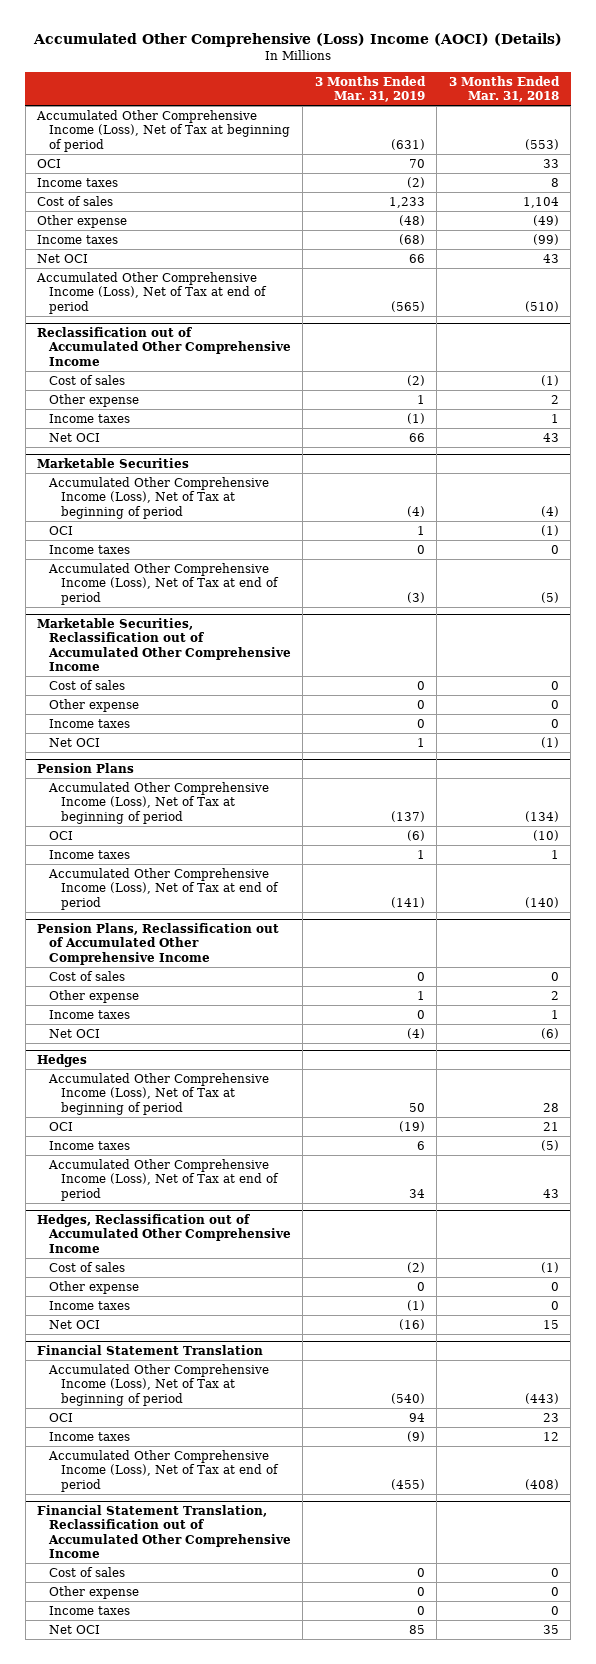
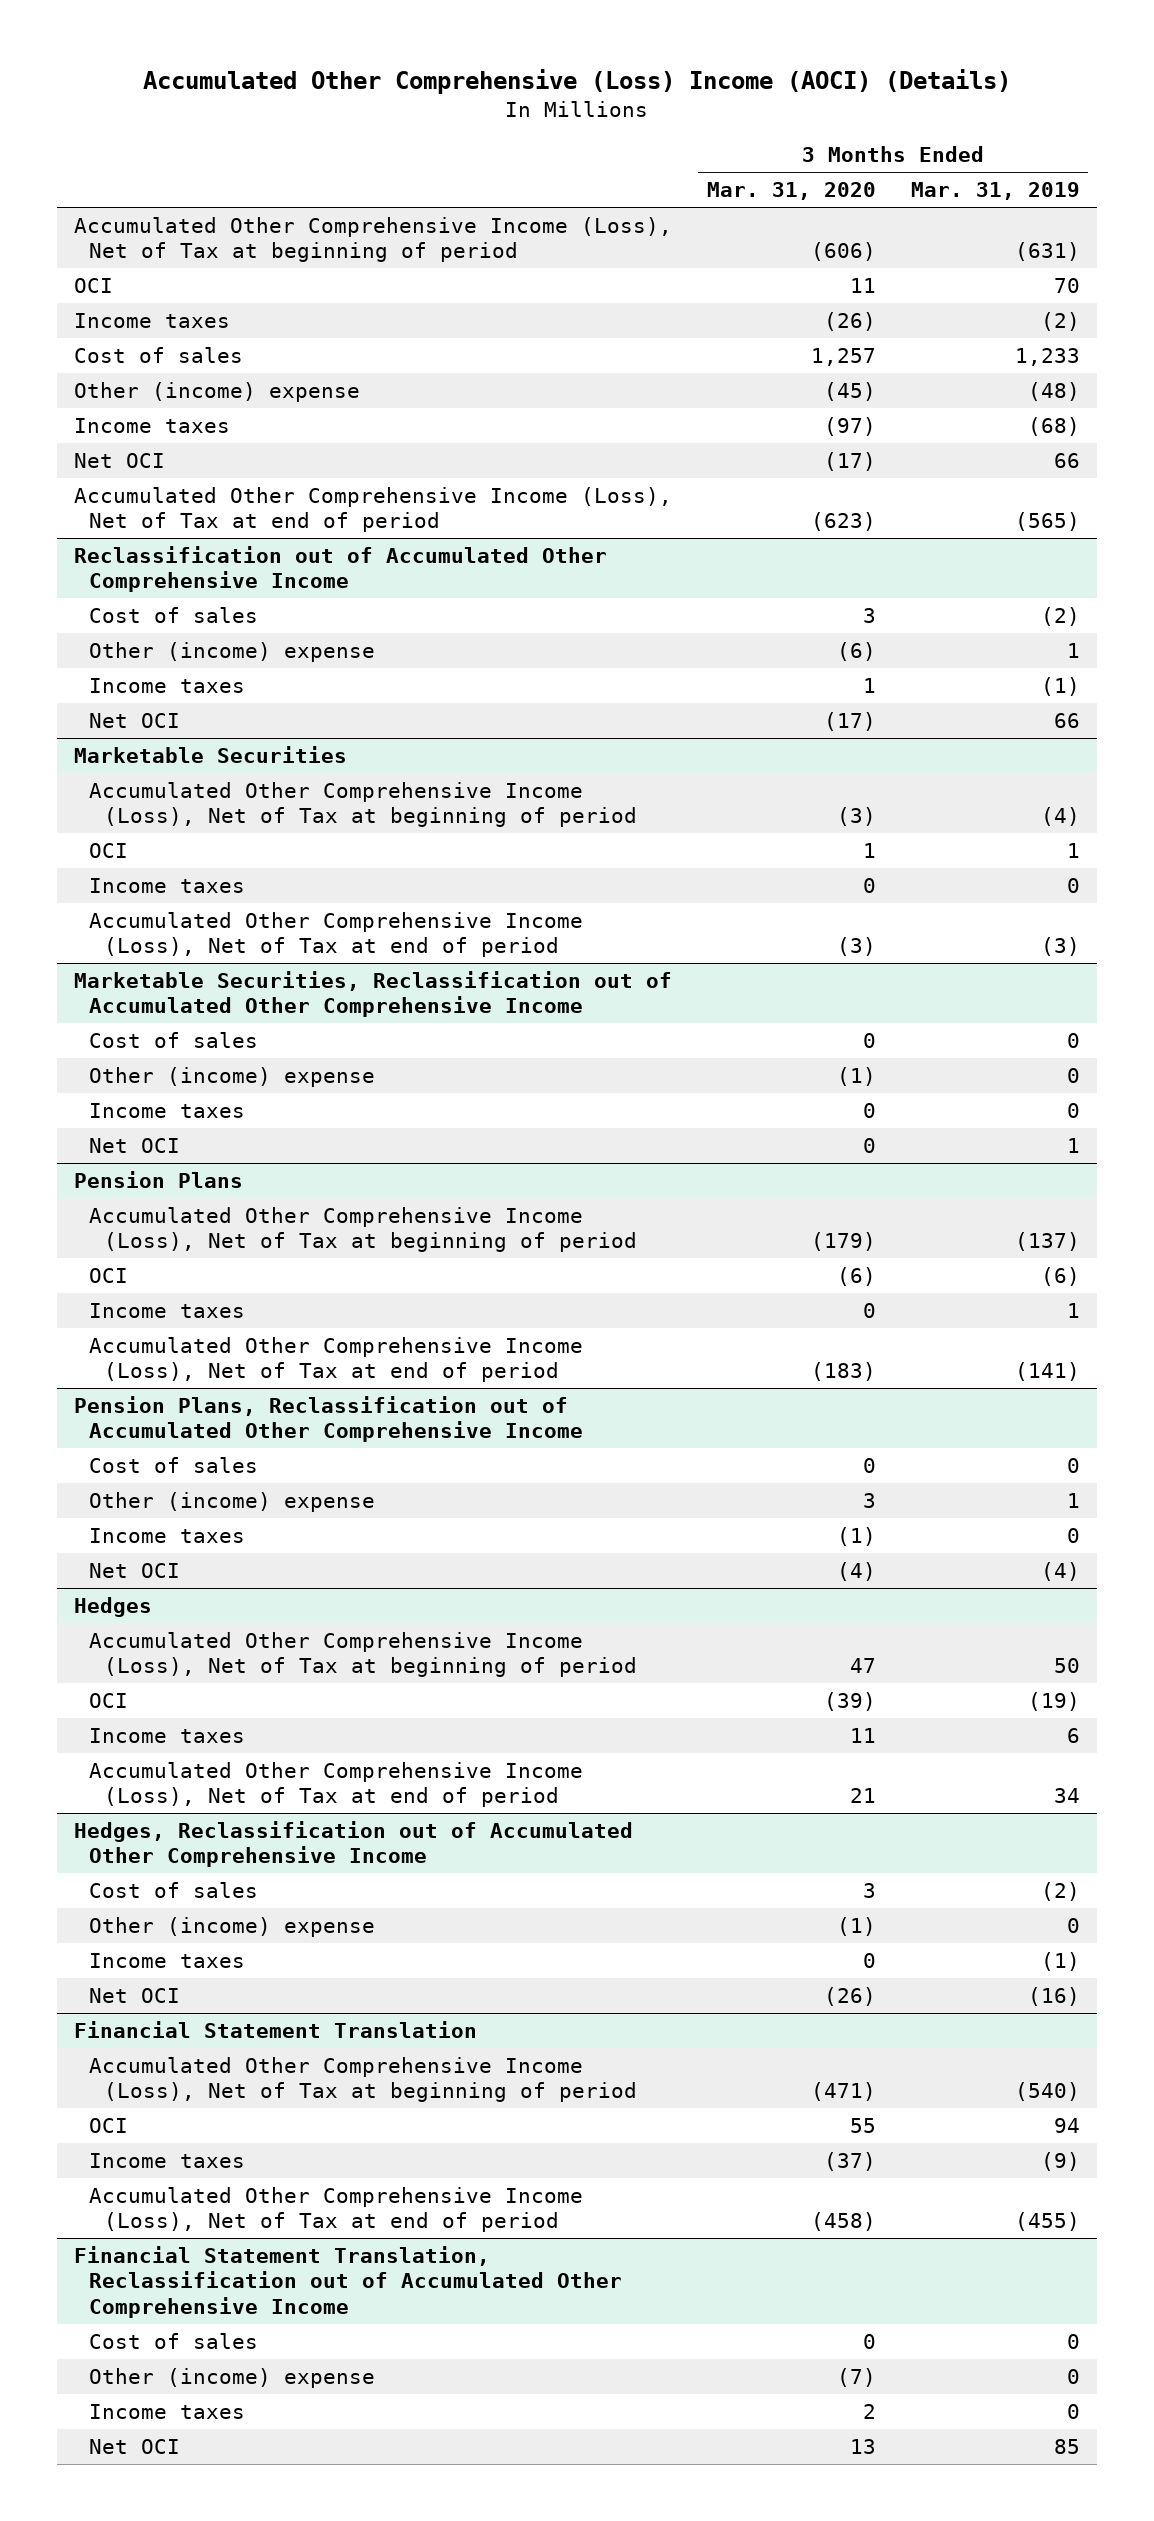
- | 3 Months Ended Mar. 31, 2019 | 3 Months Ended Mar. 31, 2018
+ | 3 Months Ended Mar. 31, 2020 | 3 Months Ended Mar. 31, 2019
- Other expense | (48) | (49)
+ Other (income) expense | (45) | (48)
@ Reclassification out of Accumulated Other Comprehensive Income
- Other expense | 1 | 2
+ Other (income) expense | (6) | 1
@ Marketable Securities, Reclassification out of Accumulated Other Comprehensive Income
- Other expense | 0 | 0
+ Other (income) expense | (1) | 0
@ Pension Plans, Reclassification out of Accumulated Other Comprehensive Income
- Other expense | 1 | 2
+ Other (income) expense | 3 | 1
@ Hedges, Reclassification out of Accumulated Other Comprehensive Income
- Other expense | 0 | 0
+ Other (income) expense | (1) | 0
@ Financial Statement Translation, Reclassification out of Accumulated Other Comprehensive Income
- Other expense | 0 | 0
+ Other (income) expense | (7) | 0

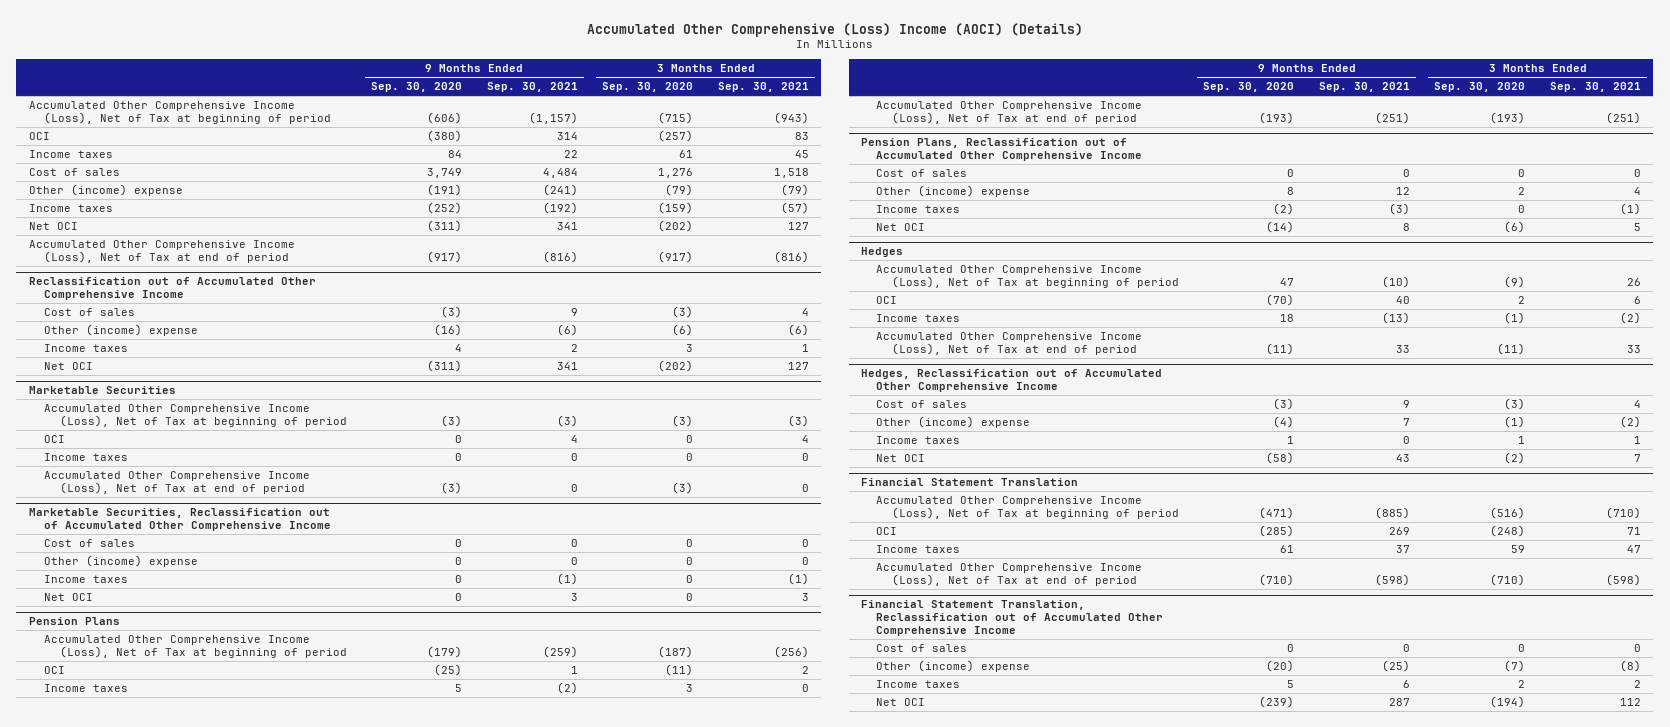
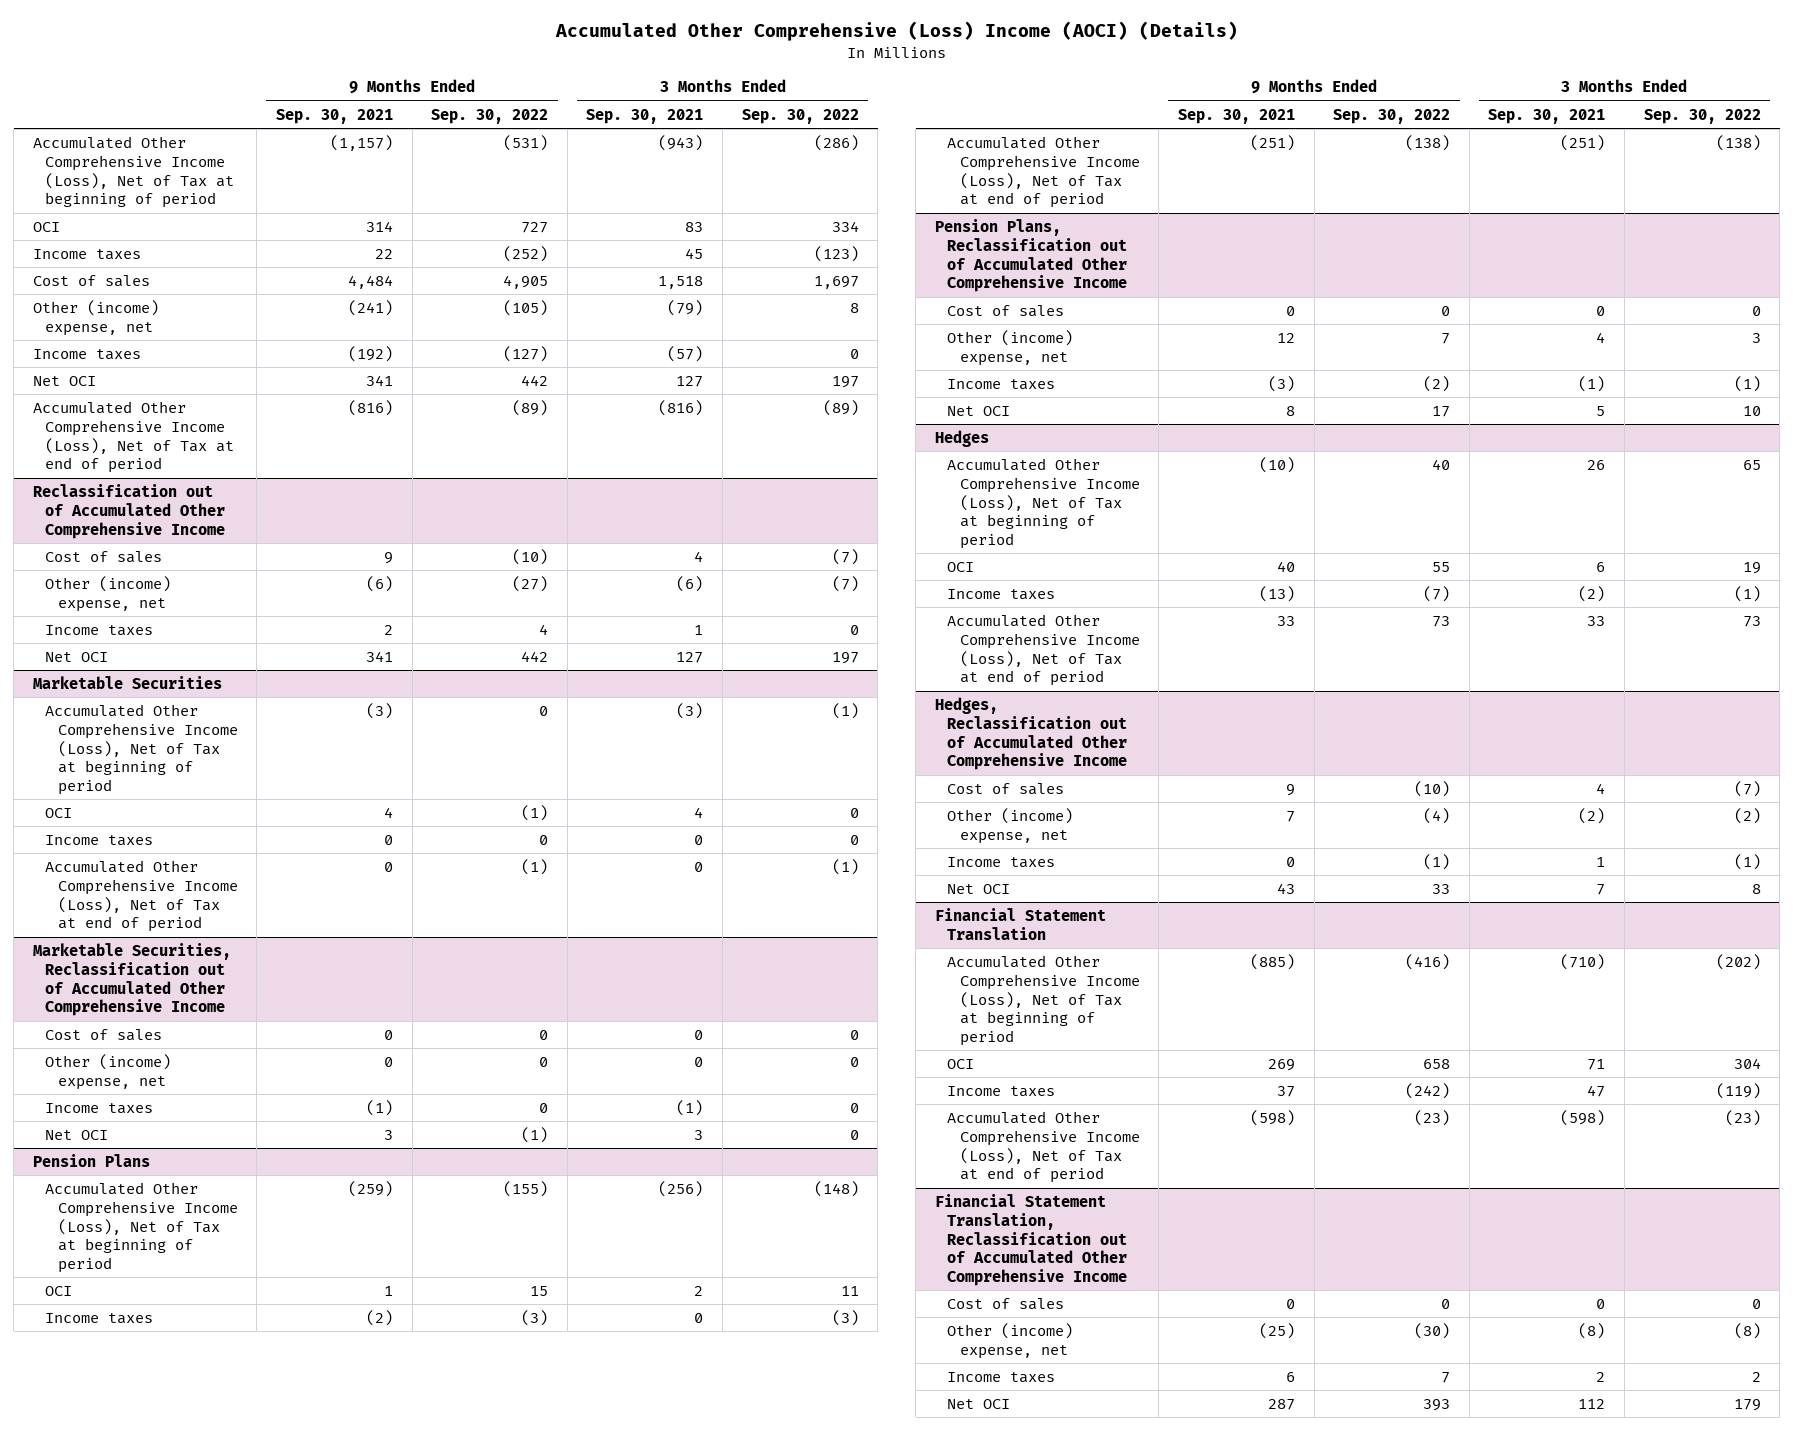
- | 9 Months Ended Sep. 30, 2020 | 9 Months Ended Sep. 30, 2021 | 3 Months Ended Sep. 30, 2020 | 3 Months Ended Sep. 30, 2021
+ | 9 Months Ended Sep. 30, 2021 | 9 Months Ended Sep. 30, 2022 | 3 Months Ended Sep. 30, 2021 | 3 Months Ended Sep. 30, 2022
- Other (income) expense | (191) | (241) | (79) | (79)
+ Other (income) expense, net | (241) | (105) | (79) | 8
@ Reclassification out of Accumulated Other Comprehensive Income
- Other (income) expense | (16) | (6) | (6) | (6)
+ Other (income) expense, net | (6) | (27) | (6) | (7)
@ Marketable Securities, Reclassification out of Accumulated Other Comprehensive Income
- Other (income) expense | 0 | 0 | 0 | 0
+ Other (income) expense, net | 0 | 0 | 0 | 0
@ Pension Plans, Reclassification out of Accumulated Other Comprehensive Income
- Other (income) expense | 8 | 12 | 2 | 4
+ Other (income) expense, net | 12 | 7 | 4 | 3
@ Hedges, Reclassification out of Accumulated Other Comprehensive Income
- Other (income) expense | (4) | 7 | (1) | (2)
+ Other (income) expense, net | 7 | (4) | (2) | (2)
@ Financial Statement Translation, Reclassification out of Accumulated Other Comprehensive Income
- Other (income) expense | (20) | (25) | (7) | (8)
+ Other (income) expense, net | (25) | (30) | (8) | (8)

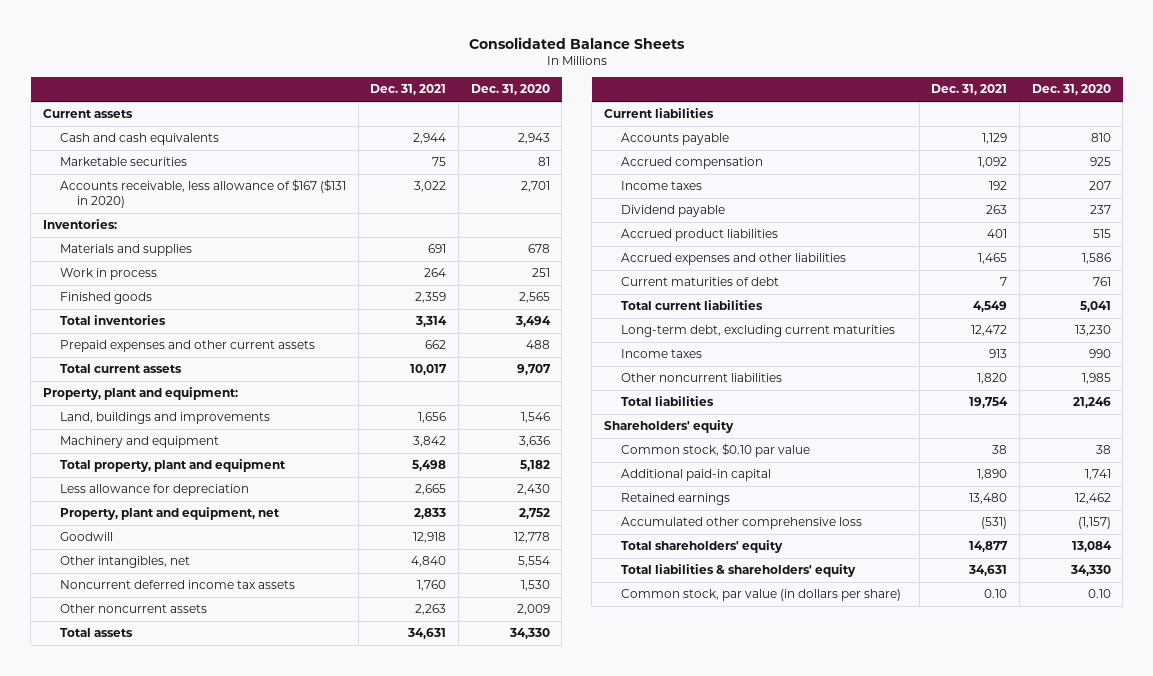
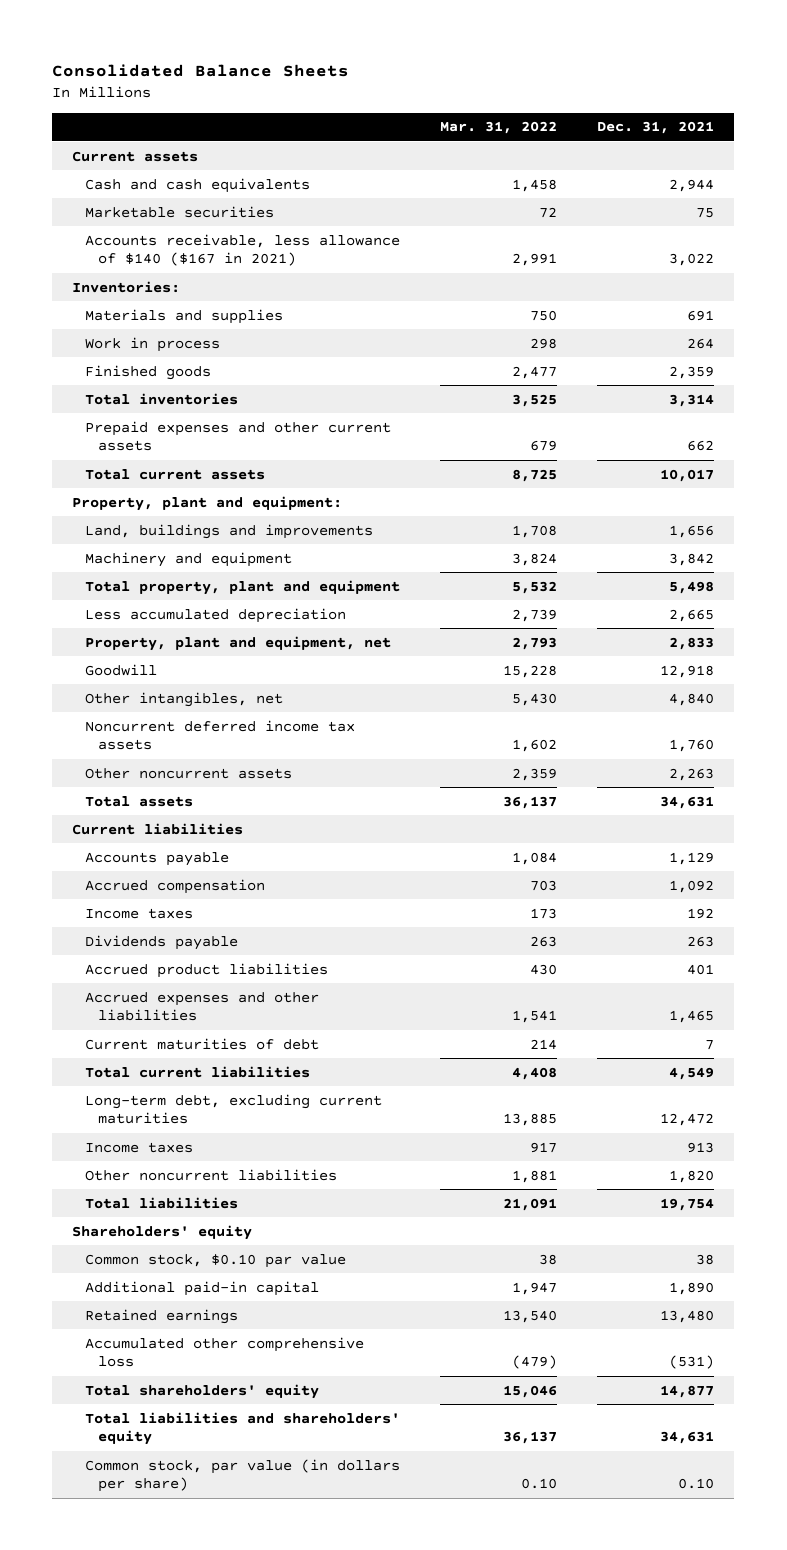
- | Dec. 31, 2021 | Dec. 31, 2020
+ | Mar. 31, 2022 | Dec. 31, 2021
- Accounts receivable, less allowance of $167 ($131 in 2020) | 3,022 | 2,701
+ Accounts receivable, less allowance of $140 ($167 in 2021) | 2,991 | 3,022
- Less allowance for depreciation | 2,665 | 2,430
+ Less accumulated depreciation | 2,739 | 2,665
- Dividend payable | 263 | 237
+ Dividends payable | 263 | 263
- Total liabilities & shareholders' equity | 34,631 | 34,330
+ Total liabilities and shareholders' equity | 36,137 | 34,631

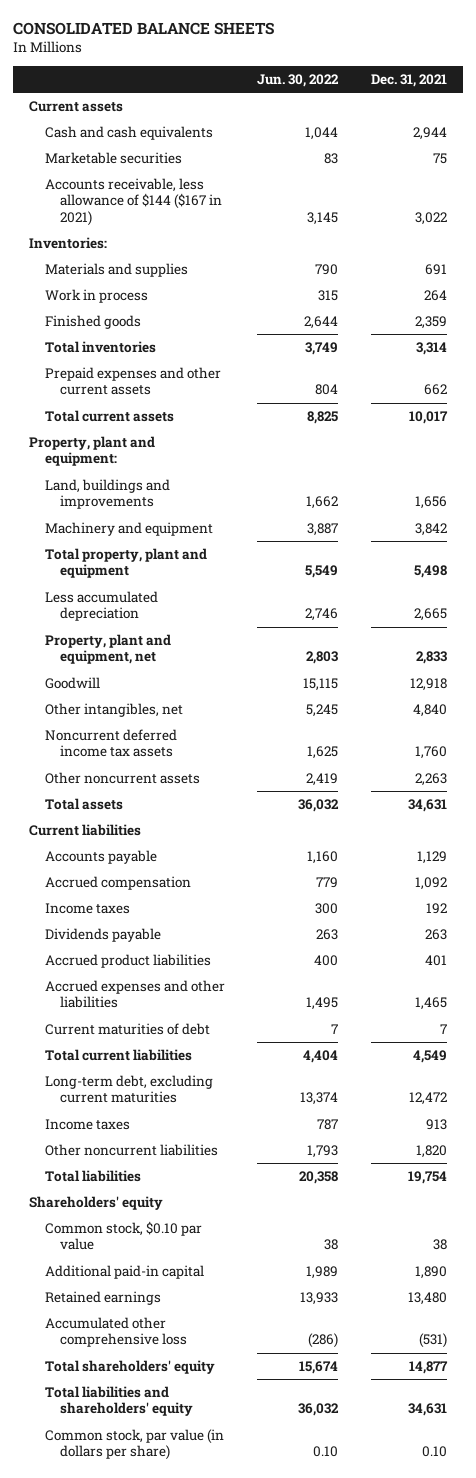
- Consolidated Balance Sheets
+ CONSOLIDATED BALANCE SHEETS
- | Mar. 31, 2022 | Dec. 31, 2021
+ | Jun. 30, 2022 | Dec. 31, 2021
- Accounts receivable, less allowance of $140 ($167 in 2021) | 2,991 | 3,022
+ Accounts receivable, less allowance of $144 ($167 in 2021) | 3,145 | 3,022

